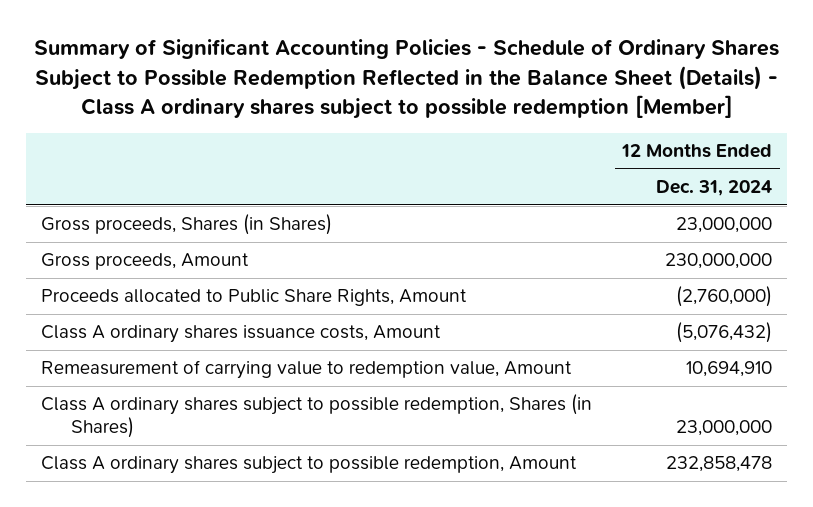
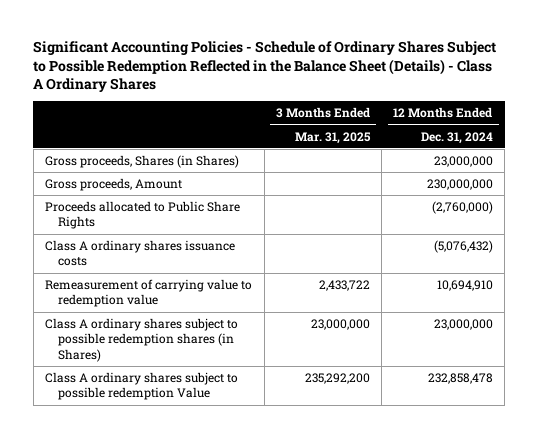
- Summary of Significant Accounting Policies - Schedule of Ordinary Shares Subject to Possible Redemption Reflected in the Balance Sheet (Details) - Class A ordinary shares subject to possible redemption [Member]
+ Significant Accounting Policies - Schedule of Ordinary Shares Subject to Possible Redemption Reflected in the Balance Sheet (Details) - Class A Ordinary Shares
- | 12 Months Ended Dec. 31, 2024
+ | 3 Months Ended Mar. 31, 2025 | 12 Months Ended Dec. 31, 2024
- Proceeds allocated to Public Share Rights, Amount | (2,760,000)
- Class A ordinary shares issuance costs, Amount | (5,076,432)
- Remeasurement of carrying value to redemption value, Amount | 10,694,910
- Class A ordinary shares subject to possible redemption, Shares (in Shares) | 23,000,000
- Class A ordinary shares subject to possible redemption, Amount | 232,858,478
+ Proceeds allocated to Public Share Rights | | (2,760,000)
+ Class A ordinary shares issuance costs | | (5,076,432)
+ Remeasurement of carrying value to redemption value | 2,433,722 | 10,694,910
+ Class A ordinary shares subject to possible redemption shares (in Shares) | 23,000,000 | 23,000,000
+ Class A ordinary shares subject to possible redemption Value | 235,292,200 | 232,858,478

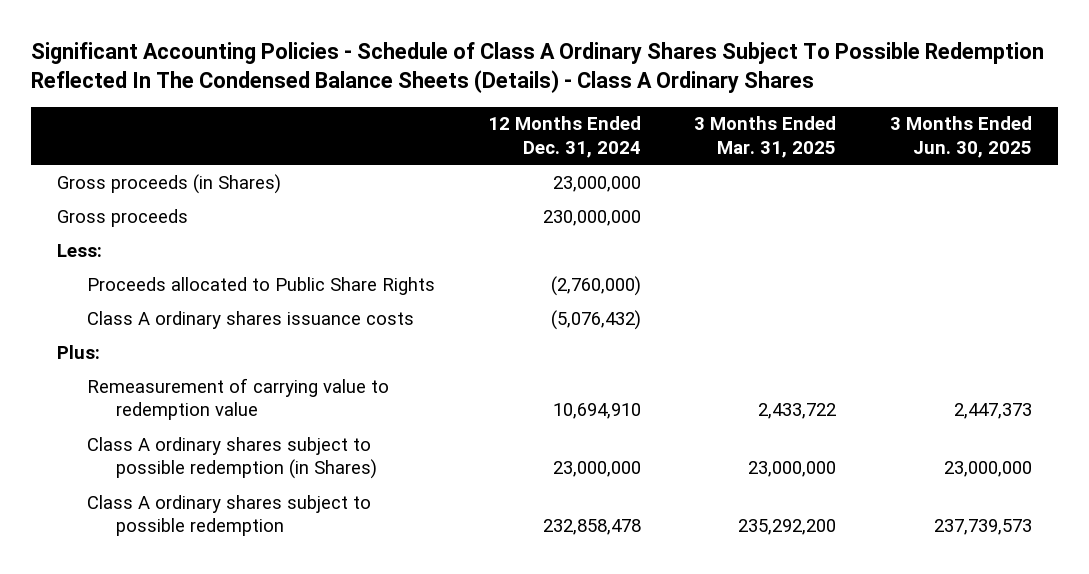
- Significant Accounting Policies - Schedule of Ordinary Shares Subject to Possible Redemption Reflected in the Balance Sheet (Details) - Class A Ordinary Shares
+ Significant Accounting Policies - Schedule of Class A Ordinary Shares Subject To Possible Redemption Reflected In The Condensed Balance Sheets (Details) - Class A Ordinary Shares
- | 3 Months Ended Mar. 31, 2025 | 12 Months Ended Dec. 31, 2024
+ | 12 Months Ended Dec. 31, 2024 | 3 Months Ended Mar. 31, 2025 | 3 Months Ended Jun. 30, 2025
- Gross proceeds, Shares (in Shares) | | 23,000,000
- Gross proceeds, Amount | | 230,000,000
+ Gross proceeds (in Shares) | 23,000,000 | |
+ Gross proceeds | 230,000,000 | |
+ Less:
+ Plus:
- Class A ordinary shares subject to possible redemption shares (in Shares) | 23,000,000 | 23,000,000
- Class A ordinary shares subject to possible redemption Value | 235,292,200 | 232,858,478
+ Class A ordinary shares subject to possible redemption (in Shares) | 23,000,000 | 23,000,000 | 23,000,000
+ Class A ordinary shares subject to possible redemption | 232,858,478 | 235,292,200 | 237,739,573

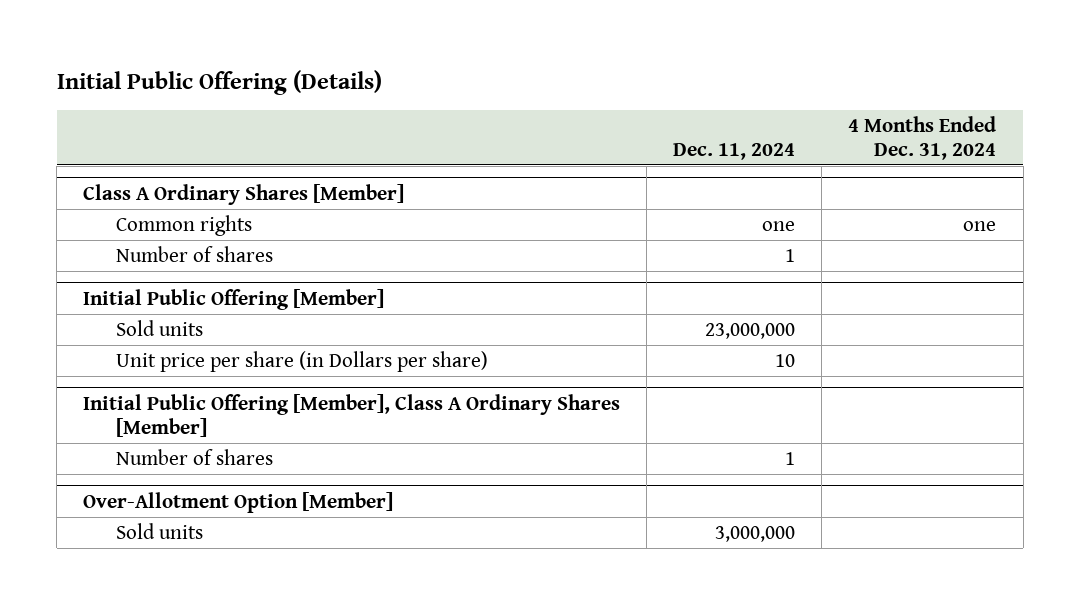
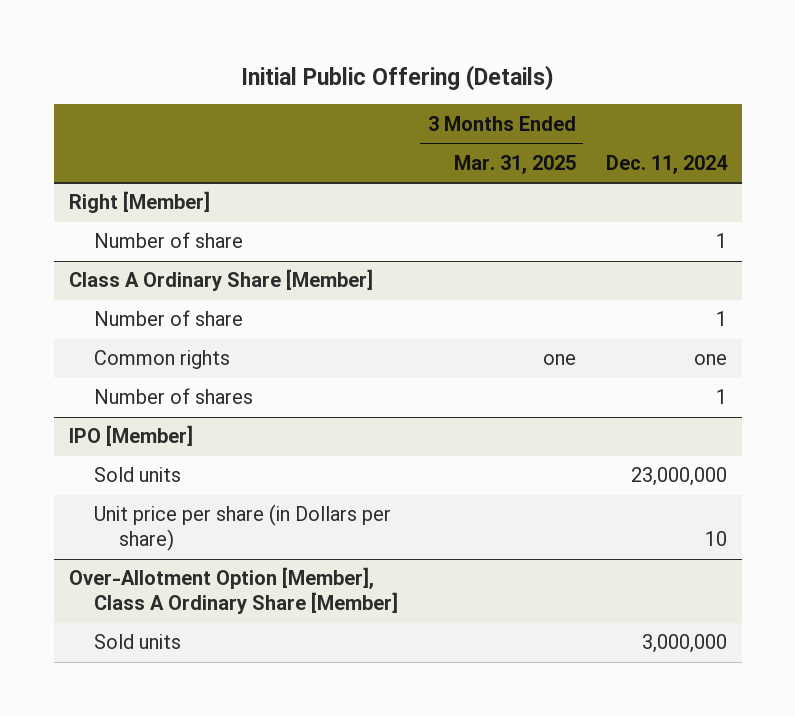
- | Dec. 11, 2024 | 4 Months Ended Dec. 31, 2024
+ | 3 Months Ended Mar. 31, 2025 | Dec. 11, 2024
- Class A Ordinary Shares [Member]
+ Right [Member]
+ Number of share | | 1
+ Class A Ordinary Share [Member]
+ Number of share | | 1
- Initial Public Offering [Member]
+ IPO [Member]
- Initial Public Offering [Member], Class A Ordinary Shares [Member]
- Number of shares | 1 |
- Over-Allotment Option [Member]
+ Over-Allotment Option [Member], Class A Ordinary Share [Member]

